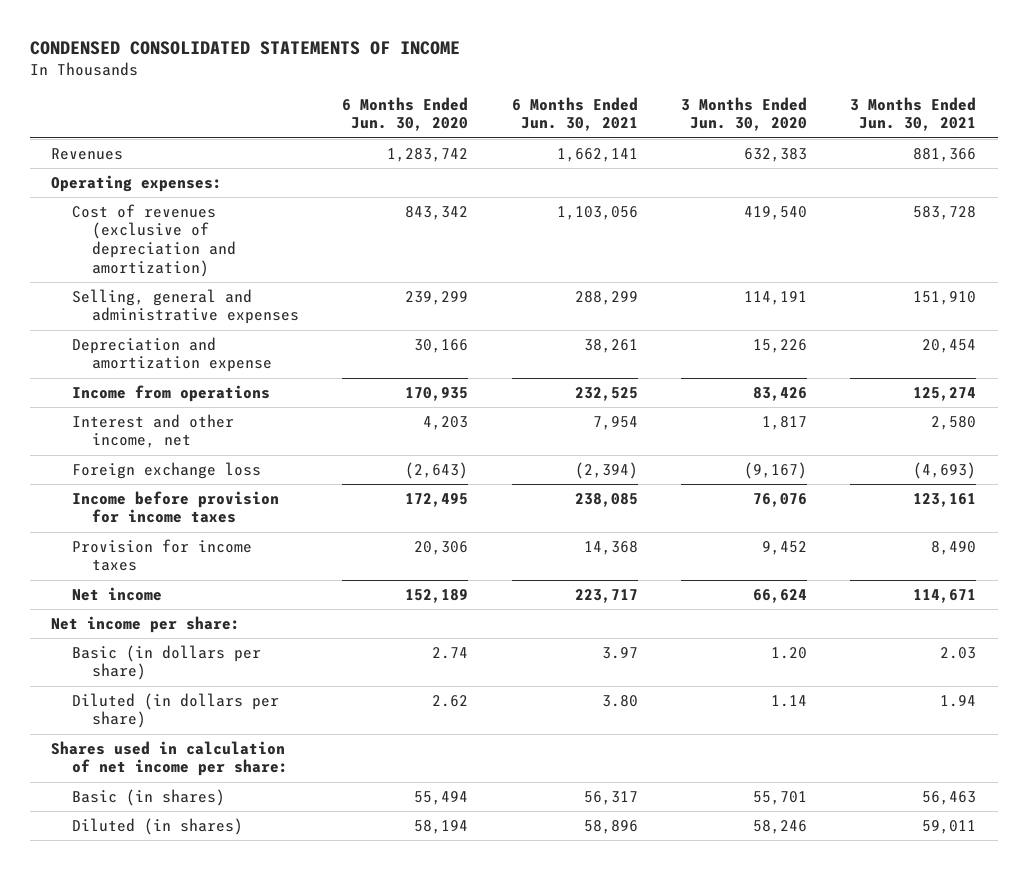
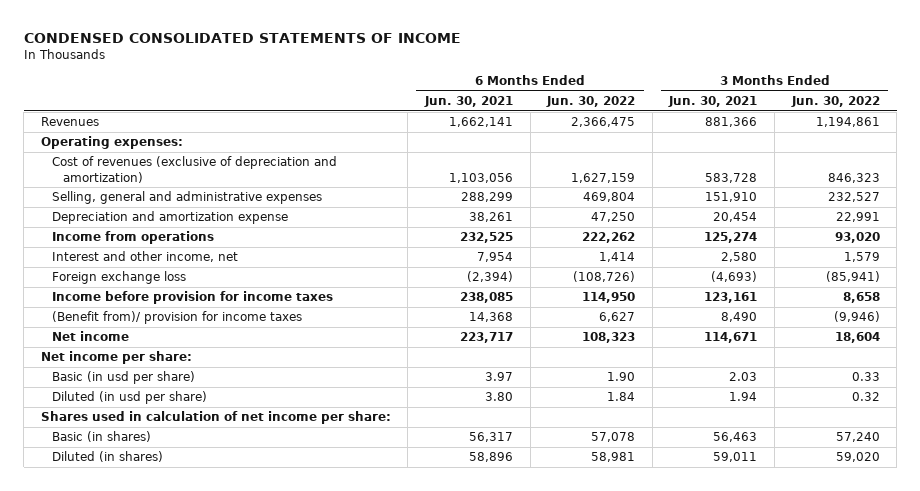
- | 6 Months Ended Jun. 30, 2020 | 6 Months Ended Jun. 30, 2021 | 3 Months Ended Jun. 30, 2020 | 3 Months Ended Jun. 30, 2021
+ | 6 Months Ended Jun. 30, 2021 | 6 Months Ended Jun. 30, 2022 | 3 Months Ended Jun. 30, 2021 | 3 Months Ended Jun. 30, 2022
- Provision for income taxes | 20,306 | 14,368 | 9,452 | 8,490
+ (Benefit from)/ provision for income taxes | 14,368 | 6,627 | 8,490 | (9,946)
- Basic (in dollars per share) | 2.74 | 3.97 | 1.20 | 2.03
- Diluted (in dollars per share) | 2.62 | 3.80 | 1.14 | 1.94
+ Basic (in usd per share) | 3.97 | 1.90 | 2.03 | 0.33
+ Diluted (in usd per share) | 3.80 | 1.84 | 1.94 | 0.32

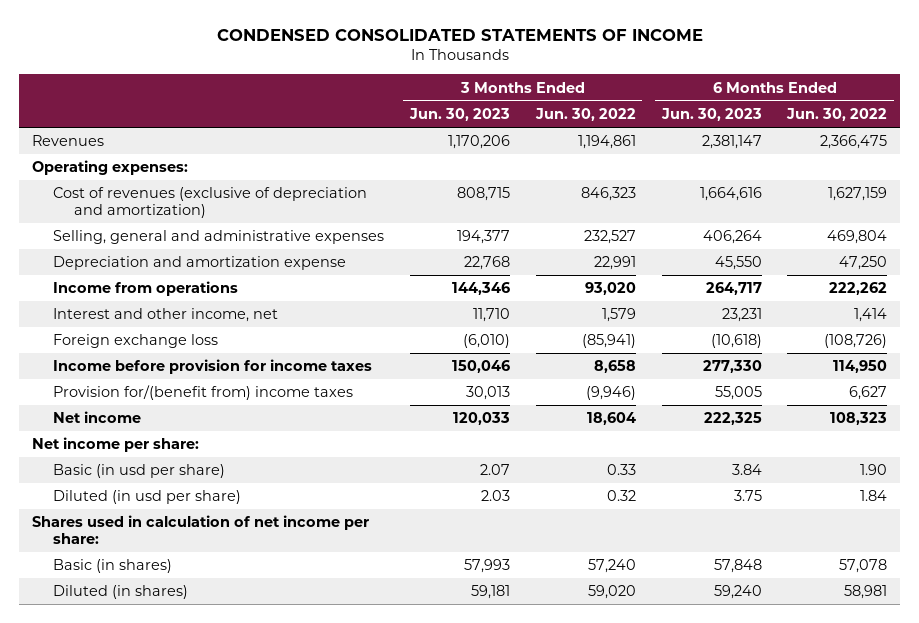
- | 6 Months Ended Jun. 30, 2021 | 6 Months Ended Jun. 30, 2022 | 3 Months Ended Jun. 30, 2021 | 3 Months Ended Jun. 30, 2022
+ | 3 Months Ended Jun. 30, 2023 | 3 Months Ended Jun. 30, 2022 | 6 Months Ended Jun. 30, 2023 | 6 Months Ended Jun. 30, 2022
- (Benefit from)/ provision for income taxes | 14,368 | 6,627 | 8,490 | (9,946)
+ Provision for/(benefit from) income taxes | 30,013 | (9,946) | 55,005 | 6,627

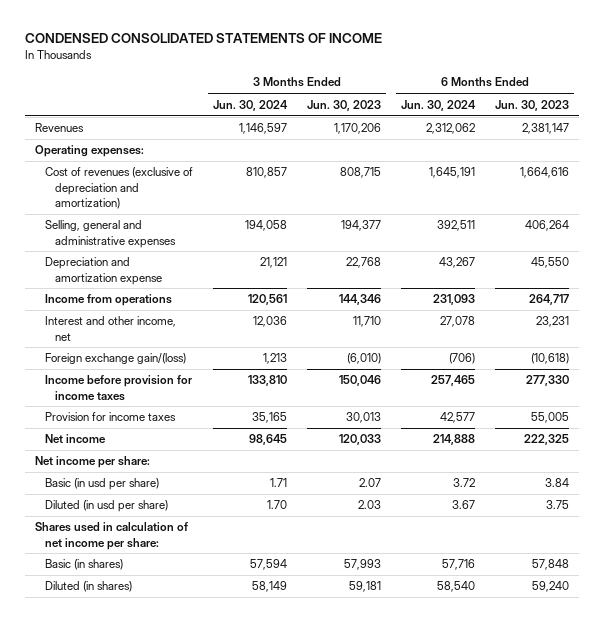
- | 3 Months Ended Jun. 30, 2023 | 3 Months Ended Jun. 30, 2022 | 6 Months Ended Jun. 30, 2023 | 6 Months Ended Jun. 30, 2022
+ | 3 Months Ended Jun. 30, 2024 | 3 Months Ended Jun. 30, 2023 | 6 Months Ended Jun. 30, 2024 | 6 Months Ended Jun. 30, 2023
- Foreign exchange loss | (6,010) | (85,941) | (10,618) | (108,726)
+ Foreign exchange gain/(loss) | 1,213 | (6,010) | (706) | (10,618)
- Provision for/(benefit from) income taxes | 30,013 | (9,946) | 55,005 | 6,627
+ Provision for income taxes | 35,165 | 30,013 | 42,577 | 55,005

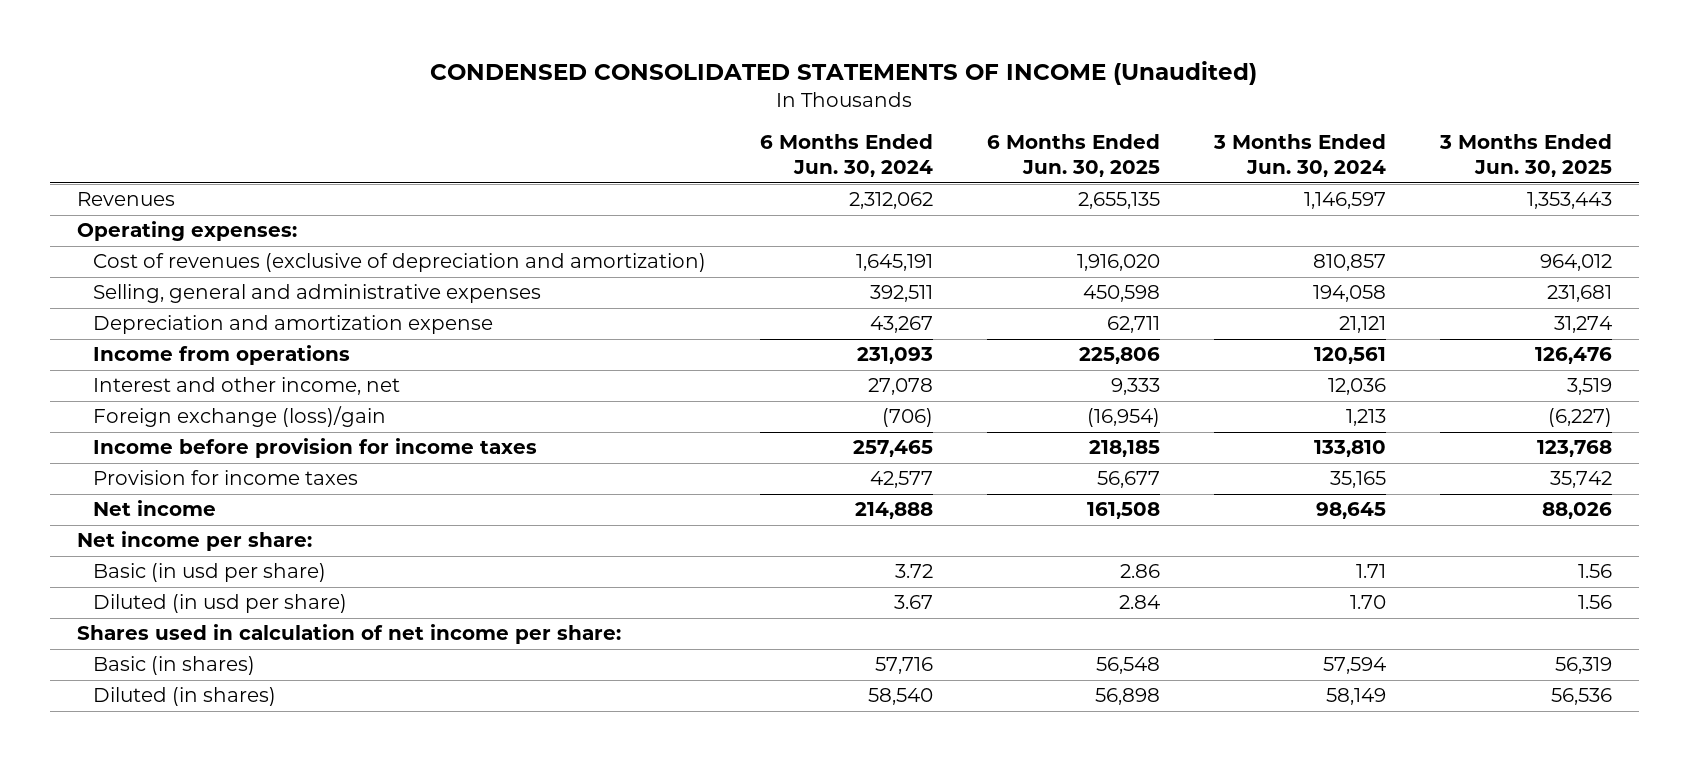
- CONDENSED CONSOLIDATED STATEMENTS OF INCOME
+ CONDENSED CONSOLIDATED STATEMENTS OF INCOME (Unaudited)
- | 3 Months Ended Jun. 30, 2024 | 3 Months Ended Jun. 30, 2023 | 6 Months Ended Jun. 30, 2024 | 6 Months Ended Jun. 30, 2023
+ | 6 Months Ended Jun. 30, 2024 | 6 Months Ended Jun. 30, 2025 | 3 Months Ended Jun. 30, 2024 | 3 Months Ended Jun. 30, 2025
- Foreign exchange gain/(loss) | 1,213 | (6,010) | (706) | (10,618)
+ Foreign exchange (loss)/gain | (706) | (16,954) | 1,213 | (6,227)

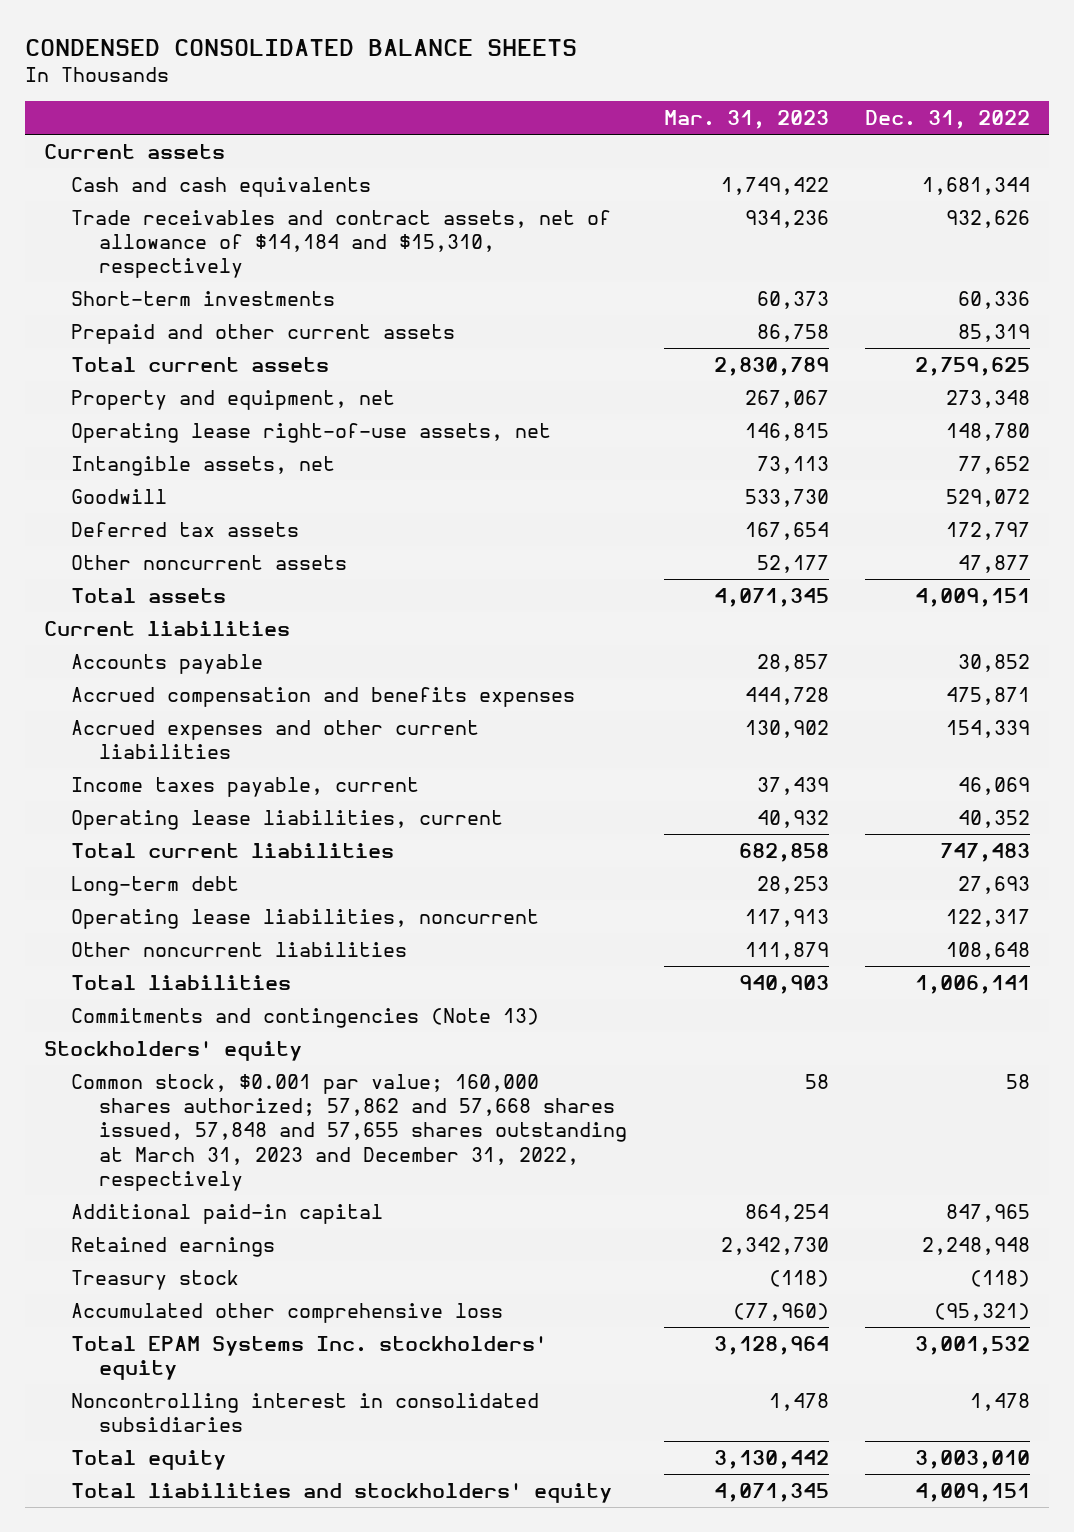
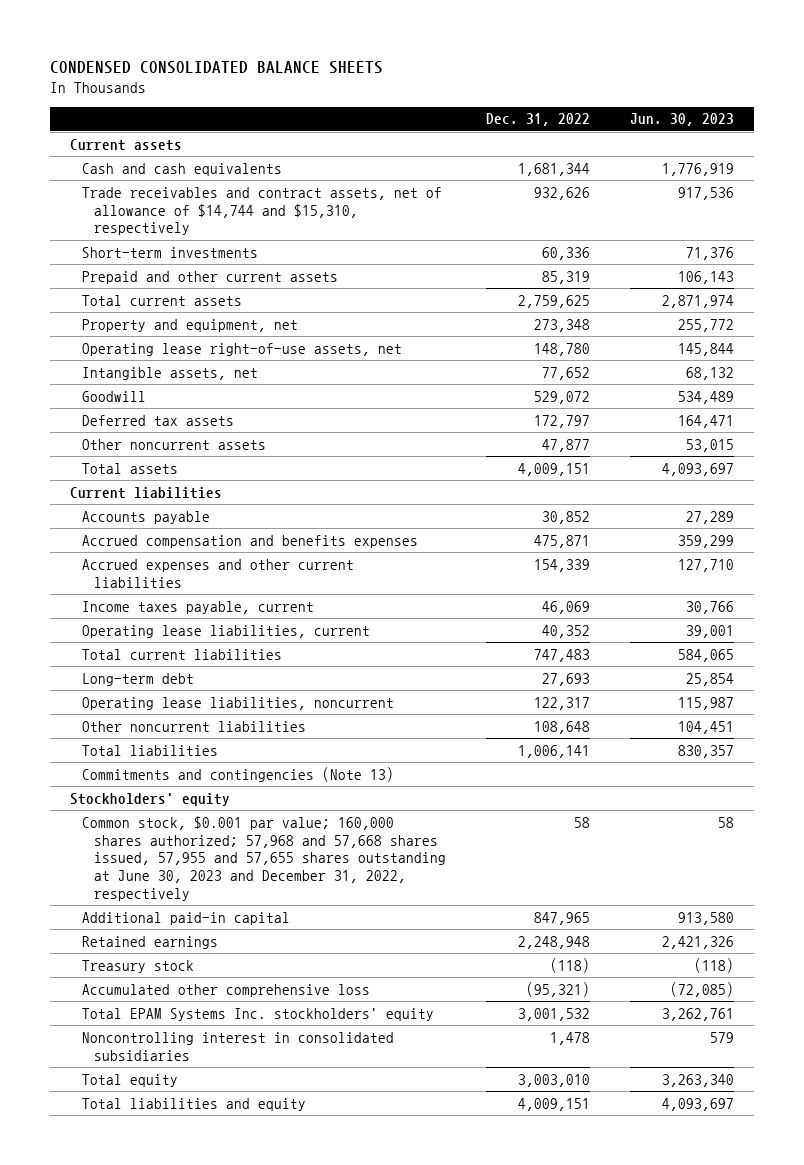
- | Mar. 31, 2023 | Dec. 31, 2022
+ | Dec. 31, 2022 | Jun. 30, 2023
- Trade receivables and contract assets, net of allowance of $14,184 and $15,310, respectively | 934,236 | 932,626
+ Trade receivables and contract assets, net of allowance of $14,744 and $15,310, respectively | 932,626 | 917,536
- Common stock, $0.001 par value; 160,000 shares authorized; 57,862 and 57,668 shares issued, 57,848 and 57,655 shares outstanding at March 31, 2023 and December 31, 2022, respectively | 58 | 58
+ Common stock, $0.001 par value; 160,000 shares authorized; 57,968 and 57,668 shares issued, 57,955 and 57,655 shares outstanding at June 30, 2023 and December 31, 2022, respectively | 58 | 58
- Total liabilities and stockholders' equity | 4,071,345 | 4,009,151
+ Total liabilities and equity | 4,009,151 | 4,093,697

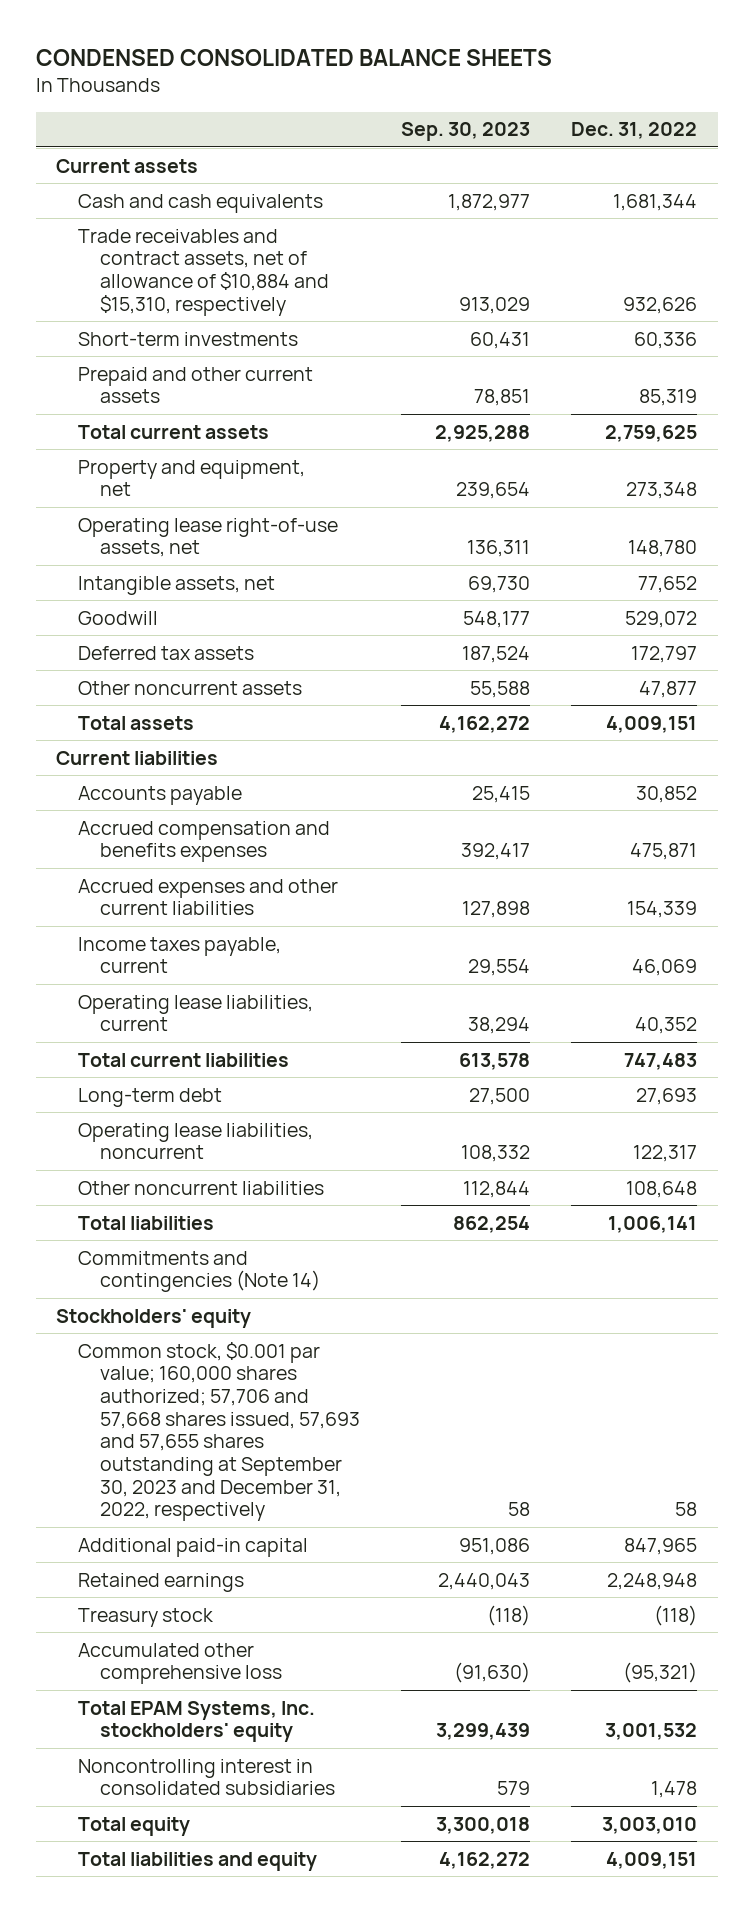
- | Dec. 31, 2022 | Jun. 30, 2023
+ | Sep. 30, 2023 | Dec. 31, 2022
- Trade receivables and contract assets, net of allowance of $14,744 and $15,310, respectively | 932,626 | 917,536
+ Trade receivables and contract assets, net of allowance of $10,884 and $15,310, respectively | 913,029 | 932,626
- Commitments and contingencies (Note 13)
+ Commitments and contingencies (Note 14)
- Common stock, $0.001 par value; 160,000 shares authorized; 57,968 and 57,668 shares issued, 57,955 and 57,655 shares outstanding at June 30, 2023 and December 31, 2022, respectively | 58 | 58
+ Common stock, $0.001 par value; 160,000 shares authorized; 57,706 and 57,668 shares issued, 57,693 and 57,655 shares outstanding at September 30, 2023 and December 31, 2022, respectively | 58 | 58
- Total EPAM Systems Inc. stockholders' equity | 3,001,532 | 3,262,761
+ Total EPAM Systems, Inc. stockholders' equity | 3,299,439 | 3,001,532

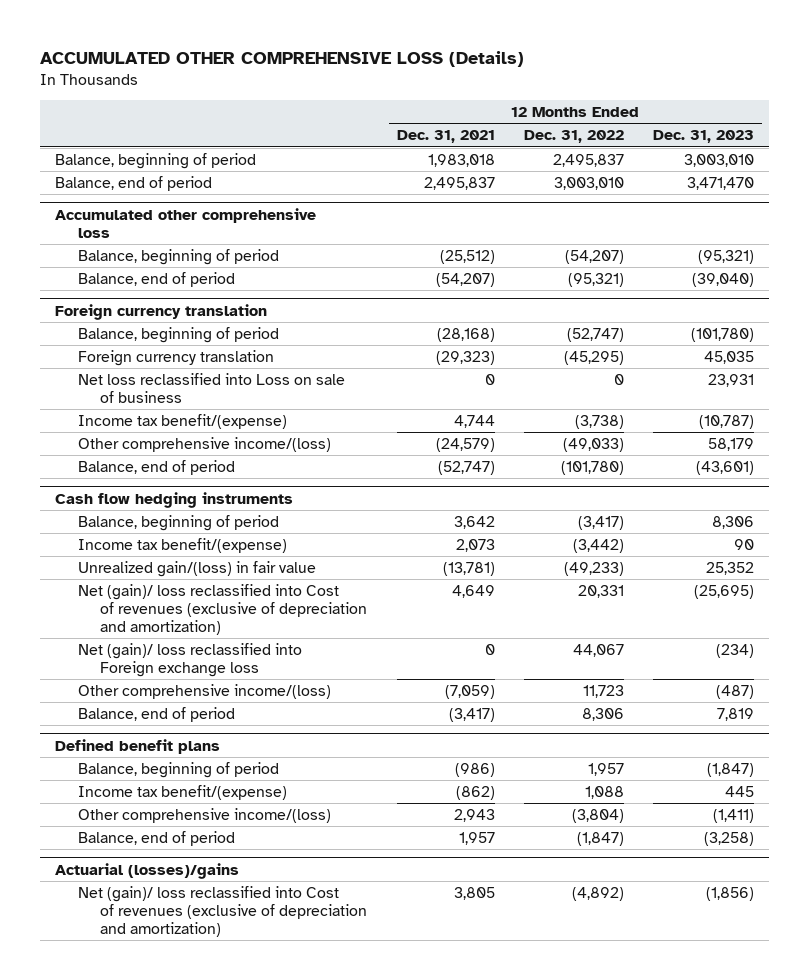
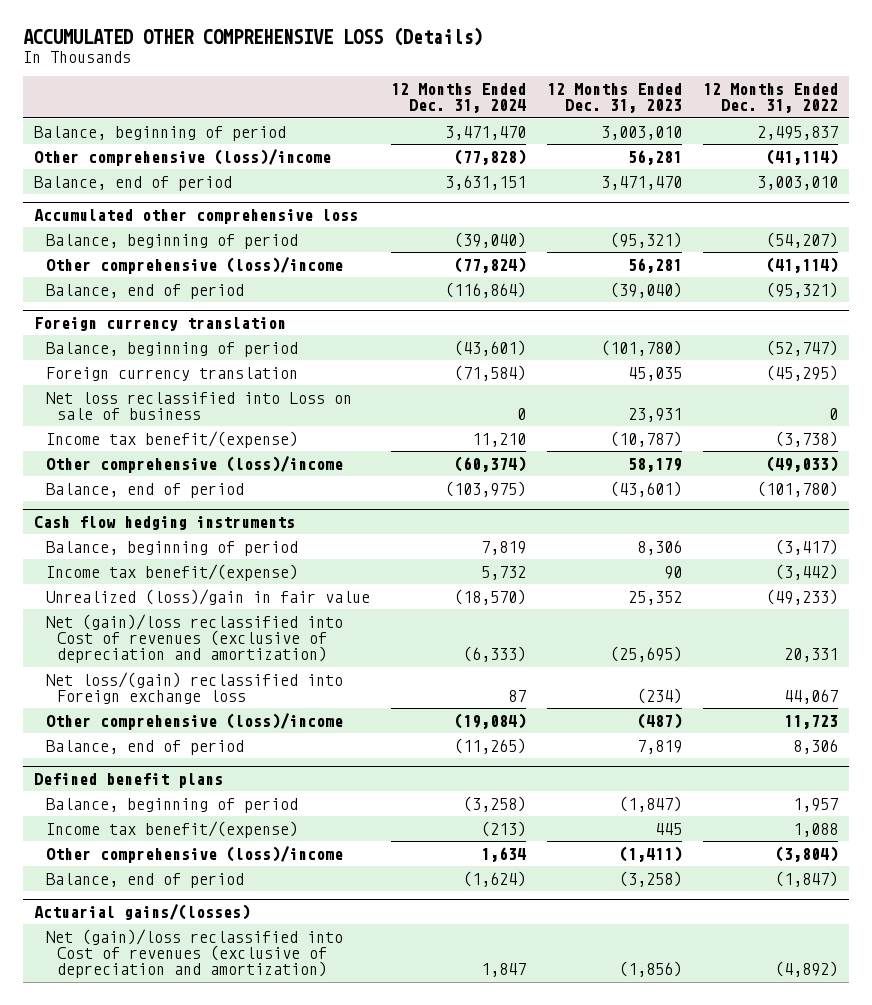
- | 12 Months Ended Dec. 31, 2021 | 12 Months Ended Dec. 31, 2022 | 12 Months Ended Dec. 31, 2023
+ | 12 Months Ended Dec. 31, 2024 | 12 Months Ended Dec. 31, 2023 | 12 Months Ended Dec. 31, 2022
+ Other comprehensive (loss)/income | (77,828) | 56,281 | (41,114)
@ Accumulated other comprehensive loss
+ Other comprehensive (loss)/income | (77,824) | 56,281 | (41,114)
@ Foreign currency translation
- Other comprehensive income/(loss) | (24,579) | (49,033) | 58,179
+ Other comprehensive (loss)/income | (60,374) | 58,179 | (49,033)
@ Cash flow hedging instruments
- Unrealized gain/(loss) in fair value | (13,781) | (49,233) | 25,352
- Net (gain)/ loss reclassified into Cost of revenues (exclusive of depreciation and amortization) | 4,649 | 20,331 | (25,695)
- Net (gain)/ loss reclassified into Foreign exchange loss | 0 | 44,067 | (234)
- Other comprehensive income/(loss) | (7,059) | 11,723 | (487)
+ Unrealized (loss)/gain in fair value | (18,570) | 25,352 | (49,233)
+ Net (gain)/loss reclassified into Cost of revenues (exclusive of depreciation and amortization) | (6,333) | (25,695) | 20,331
+ Net loss/(gain) reclassified into Foreign exchange loss | 87 | (234) | 44,067
+ Other comprehensive (loss)/income | (19,084) | (487) | 11,723
@ Defined benefit plans
- Other comprehensive income/(loss) | 2,943 | (3,804) | (1,411)
+ Other comprehensive (loss)/income | 1,634 | (1,411) | (3,804)
- Actuarial (losses)/gains
- Net (gain)/ loss reclassified into Cost of revenues (exclusive of depreciation and amortization) | 3,805 | (4,892) | (1,856)
+ Actuarial gains/(losses)
+ Net (gain)/loss reclassified into Cost of revenues (exclusive of depreciation and amortization) | 1,847 | (1,856) | (4,892)

